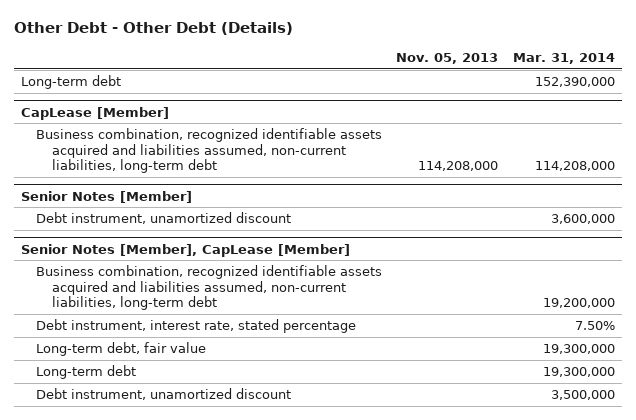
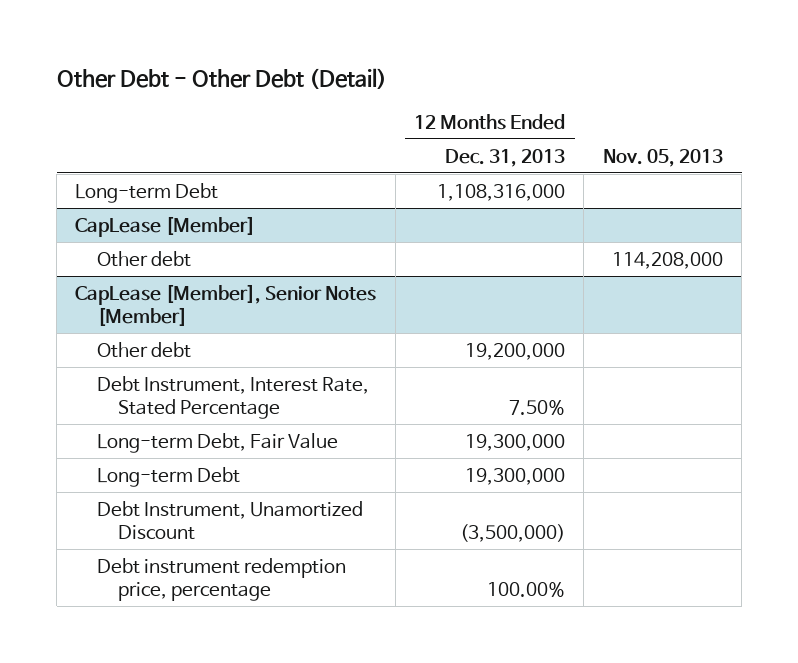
- Other Debt - Other Debt (Details)
+ Other Debt - Other Debt (Detail)
- | Nov. 05, 2013 | Mar. 31, 2014
+ | 12 Months Ended Dec. 31, 2013 | Nov. 05, 2013
- Long-term debt | | 152,390,000
+ Long-term Debt | 1,108,316,000 |
@ CapLease [Member]
- Business combination, recognized identifiable assets acquired and liabilities assumed, non-current liabilities, long-term debt | 114,208,000 | 114,208,000
- Senior Notes [Member]
- Debt instrument, unamortized discount | | 3,600,000
- Senior Notes [Member], CapLease [Member]
- Business combination, recognized identifiable assets acquired and liabilities assumed, non-current liabilities, long-term debt | | 19,200,000
- Debt instrument, interest rate, stated percentage | | 7.50%
- Long-term debt, fair value | | 19,300,000
- Long-term debt | | 19,300,000
- Debt instrument, unamortized discount | | 3,500,000
@ CapLease [Member]
+ Other debt | | 114,208,000
+ CapLease [Member], Senior Notes [Member]
+ Other debt | 19,200,000 |
+ Debt Instrument, Interest Rate, Stated Percentage | 7.50% |
+ Long-term Debt, Fair Value | 19,300,000 |
+ Long-term Debt | 19,300,000 |
+ Debt Instrument, Unamortized Discount | (3,500,000) |
+ Debt instrument redemption price, percentage | 100.00% |

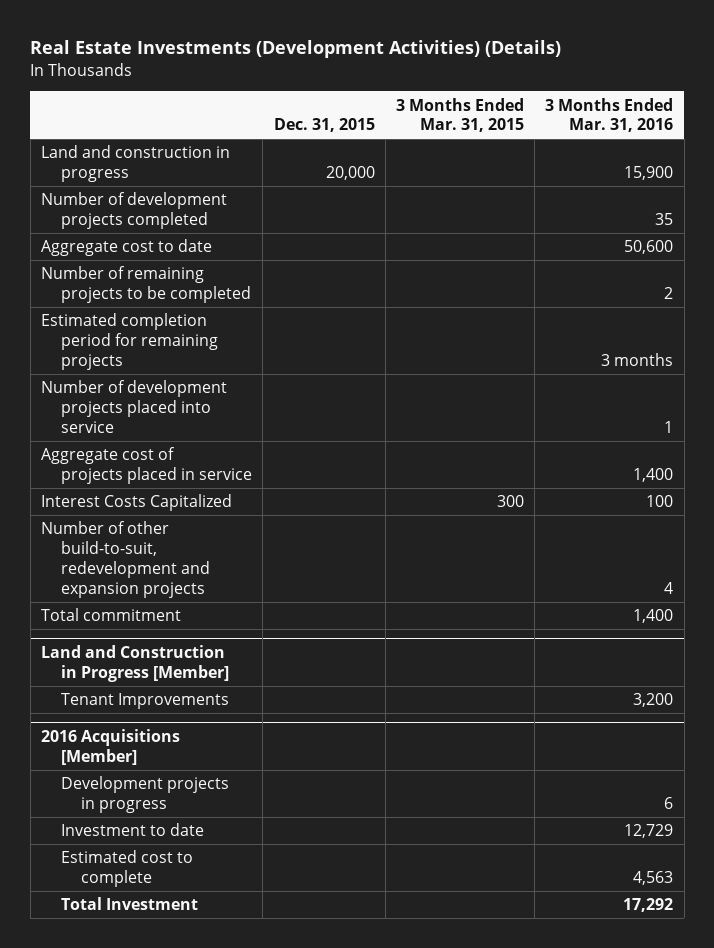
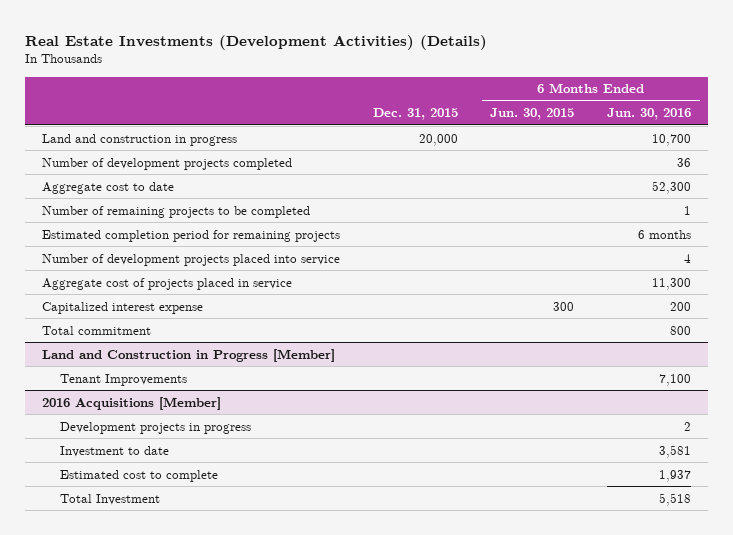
- | Dec. 31, 2015 | 3 Months Ended Mar. 31, 2015 | 3 Months Ended Mar. 31, 2016
+ | Dec. 31, 2015 | 6 Months Ended Jun. 30, 2015 | 6 Months Ended Jun. 30, 2016
- Interest Costs Capitalized | | 300 | 100
- Number of other build-to-suit, redevelopment and expansion projects | | | 4
+ Capitalized interest expense | | 300 | 200

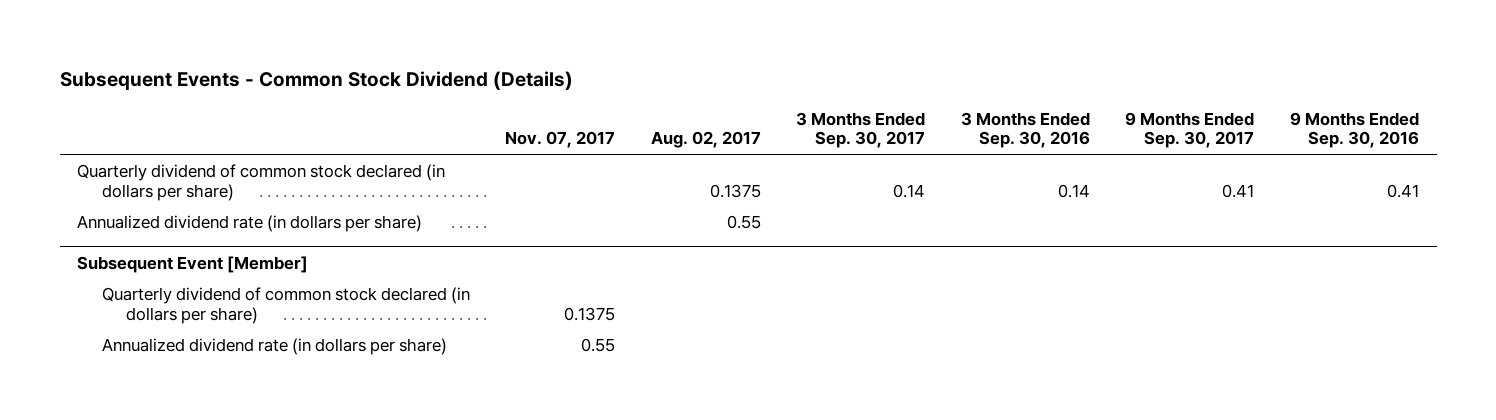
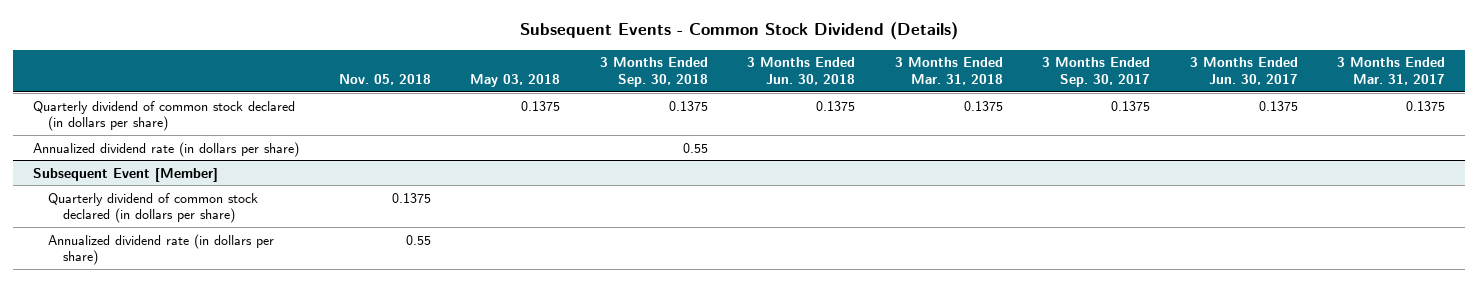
- | Nov. 07, 2017 | Aug. 02, 2017 | 3 Months Ended Sep. 30, 2017 | 3 Months Ended Sep. 30, 2016 | 9 Months Ended Sep. 30, 2017 | 9 Months Ended Sep. 30, 2016
+ | Nov. 05, 2018 | May 03, 2018 | 3 Months Ended Sep. 30, 2018 | 3 Months Ended Jun. 30, 2018 | 3 Months Ended Mar. 31, 2018 | 3 Months Ended Sep. 30, 2017 | 3 Months Ended Jun. 30, 2017 | 3 Months Ended Mar. 31, 2017
- Quarterly dividend of common stock declared (in dollars per share) | | 0.1375 | 0.14 | 0.14 | 0.41 | 0.41
+ Quarterly dividend of common stock declared (in dollars per share) | | 0.1375 | 0.1375 | 0.1375 | 0.1375 | 0.1375 | 0.1375 | 0.1375

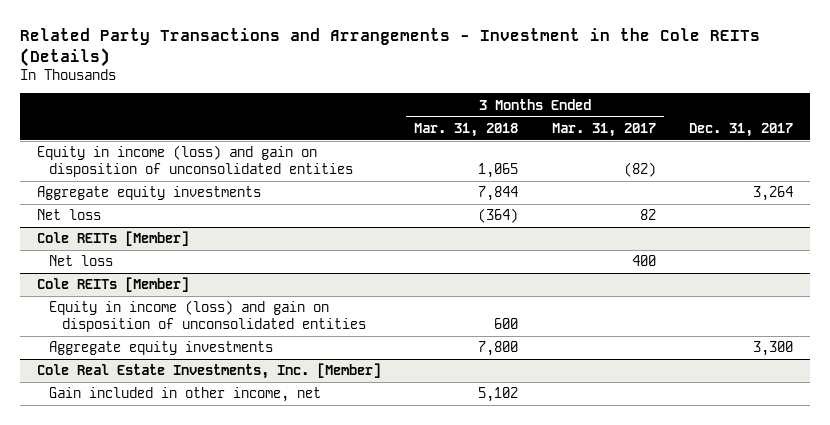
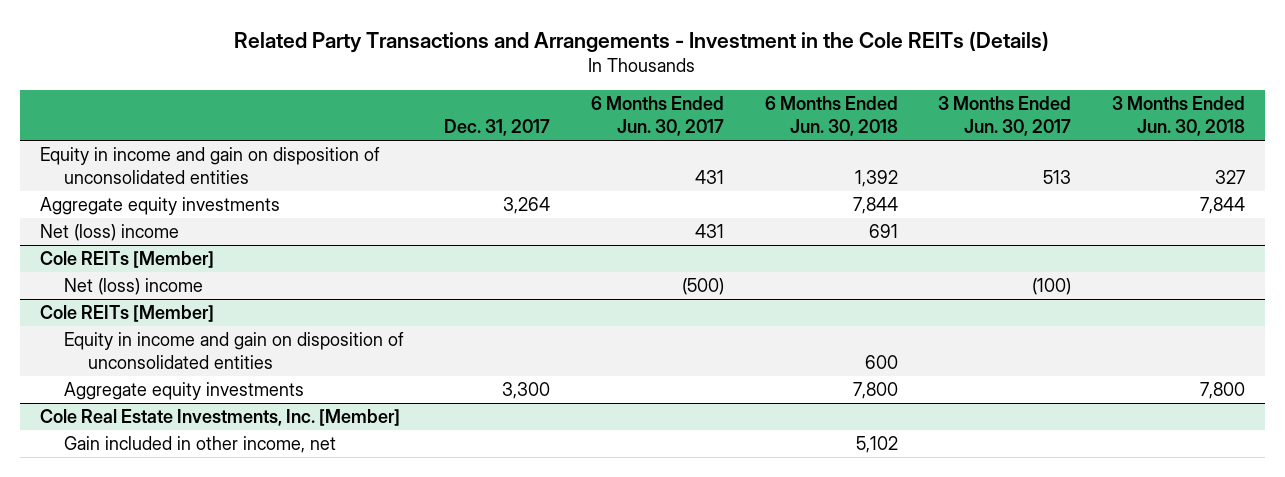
- | 3 Months Ended Mar. 31, 2018 | 3 Months Ended Mar. 31, 2017 | Dec. 31, 2017
+ | Dec. 31, 2017 | 6 Months Ended Jun. 30, 2017 | 6 Months Ended Jun. 30, 2018 | 3 Months Ended Jun. 30, 2017 | 3 Months Ended Jun. 30, 2018
- Equity in income (loss) and gain on disposition of unconsolidated entities | 1,065 | (82) |
+ Equity in income and gain on disposition of unconsolidated entities | | 431 | 1,392 | 513 | 327
- Net loss | (364) | 82 |
+ Net (loss) income | | 431 | 691 | |
@ Cole REITs [Member]
- Net loss | | 400 |
+ Net (loss) income | | (500) | | (100) |
- Equity in income (loss) and gain on disposition of unconsolidated entities | 600 | |
+ Equity in income and gain on disposition of unconsolidated entities | | | 600 | |

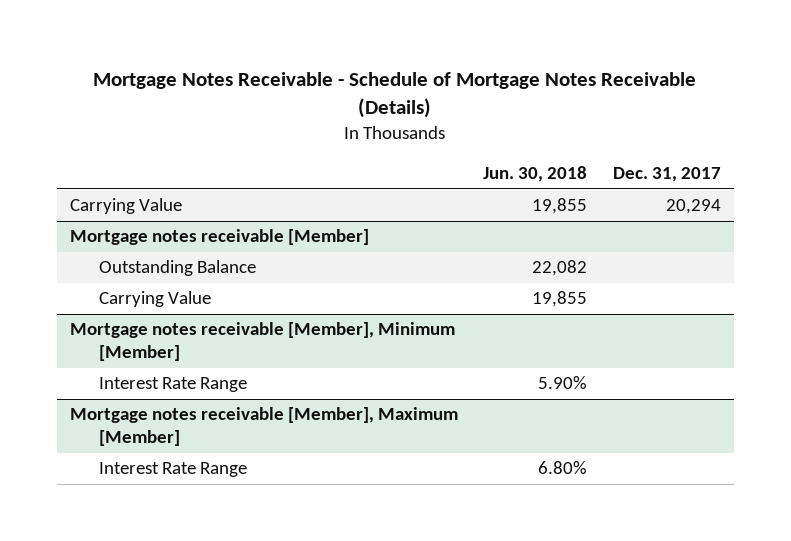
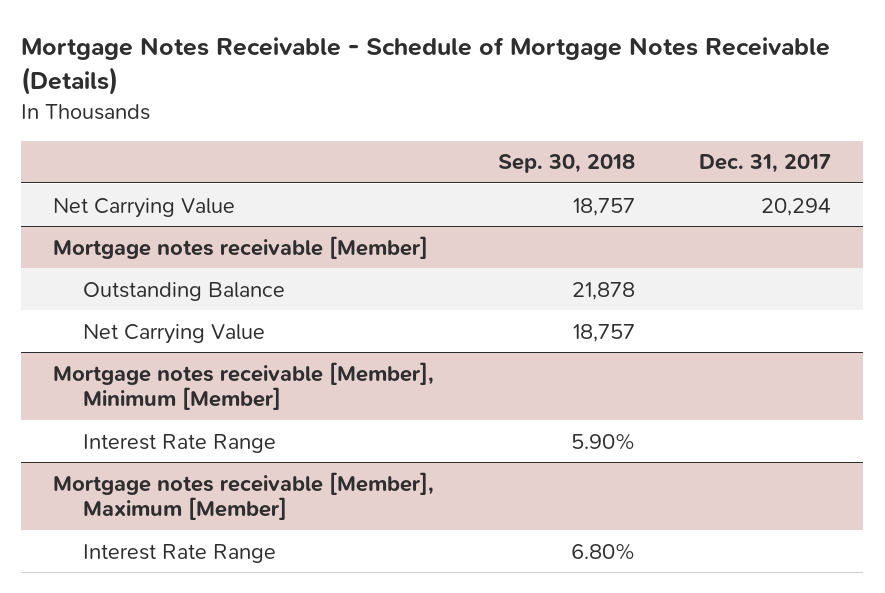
- | Jun. 30, 2018 | Dec. 31, 2017
+ | Sep. 30, 2018 | Dec. 31, 2017
- Carrying Value | 19,855 | 20,294
+ Net Carrying Value | 18,757 | 20,294
@ Mortgage notes receivable [Member]
- Carrying Value | 19,855 |
+ Net Carrying Value | 18,757 |

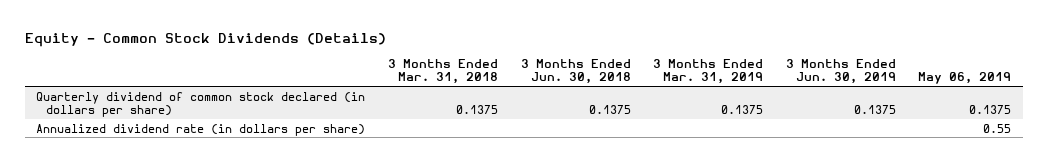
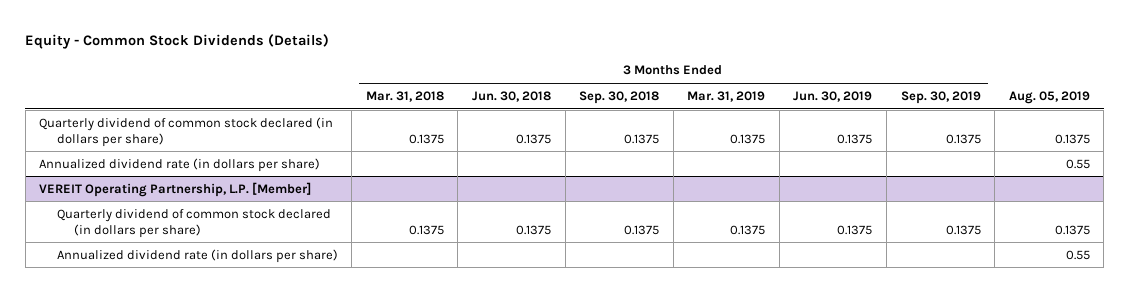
- | 3 Months Ended Mar. 31, 2018 | 3 Months Ended Jun. 30, 2018 | 3 Months Ended Mar. 31, 2019 | 3 Months Ended Jun. 30, 2019 | May 06, 2019
+ | 3 Months Ended Mar. 31, 2018 | 3 Months Ended Jun. 30, 2018 | 3 Months Ended Sep. 30, 2018 | 3 Months Ended Mar. 31, 2019 | 3 Months Ended Jun. 30, 2019 | 3 Months Ended Sep. 30, 2019 | Aug. 05, 2019
+ VEREIT Operating Partnership, L.P. [Member]
+ Quarterly dividend of common stock declared (in dollars per share) | 0.1375 | 0.1375 | 0.1375 | 0.1375 | 0.1375 | 0.1375 | 0.1375
+ Annualized dividend rate (in dollars per share) | | | | | | | 0.55

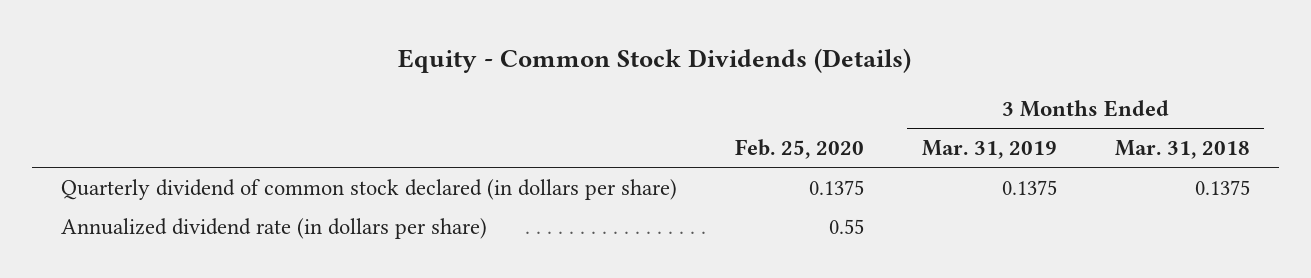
- | 3 Months Ended Mar. 31, 2018 | 3 Months Ended Jun. 30, 2018 | 3 Months Ended Sep. 30, 2018 | 3 Months Ended Mar. 31, 2019 | 3 Months Ended Jun. 30, 2019 | 3 Months Ended Sep. 30, 2019 | Aug. 05, 2019
+ | Feb. 25, 2020 | 3 Months Ended Mar. 31, 2019 | 3 Months Ended Mar. 31, 2018
- VEREIT Operating Partnership, L.P. [Member]
- Quarterly dividend of common stock declared (in dollars per share) | 0.1375 | 0.1375 | 0.1375 | 0.1375 | 0.1375 | 0.1375 | 0.1375
- Annualized dividend rate (in dollars per share) | | | | | | | 0.55

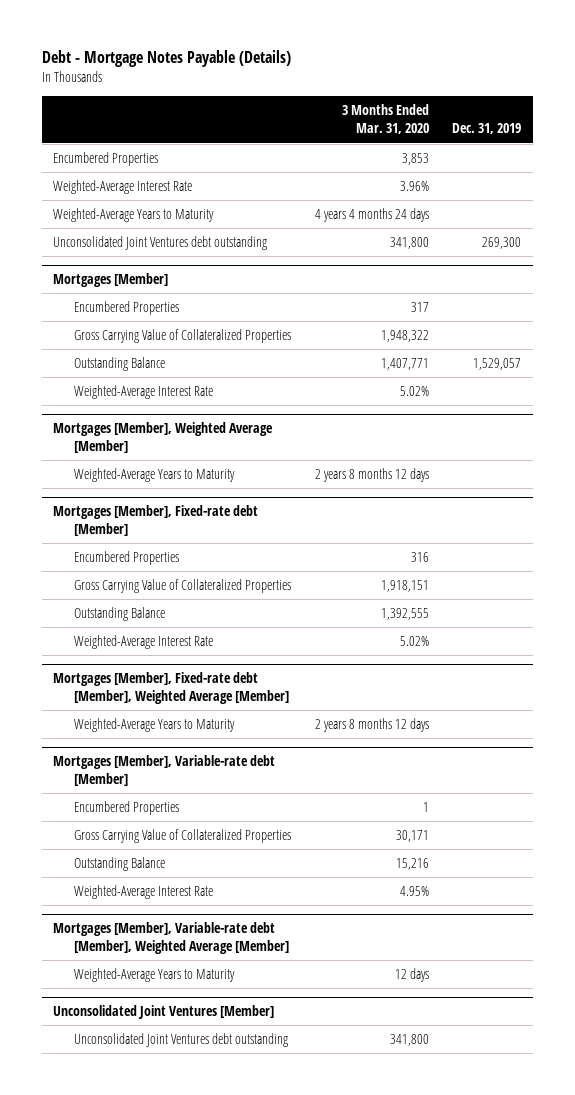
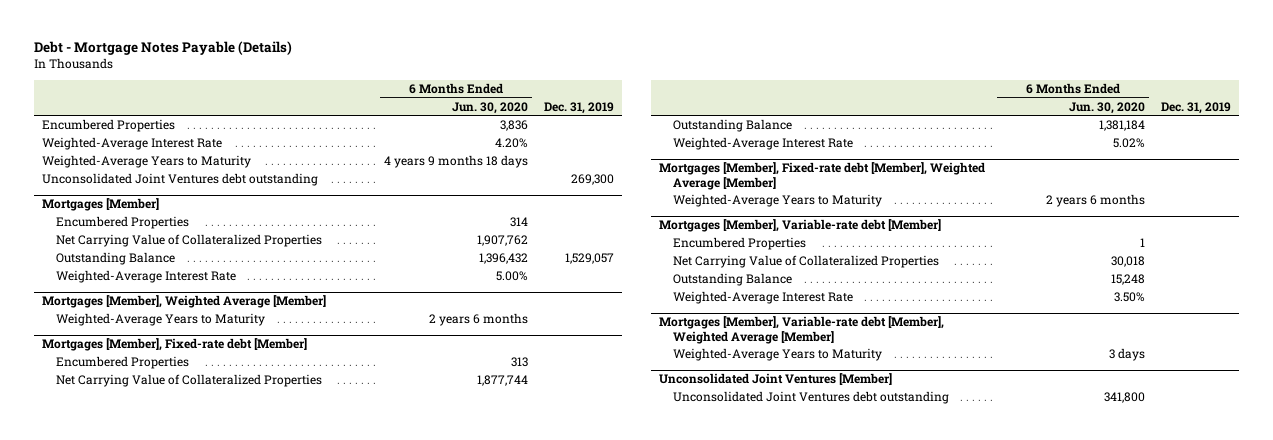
- | 3 Months Ended Mar. 31, 2020 | Dec. 31, 2019
+ | 6 Months Ended Jun. 30, 2020 | Dec. 31, 2019
@ Mortgages [Member]
- Gross Carrying Value of Collateralized Properties | 1,948,322 |
+ Net Carrying Value of Collateralized Properties | 1,907,762 |
@ Mortgages [Member], Fixed-rate debt [Member]
- Gross Carrying Value of Collateralized Properties | 1,918,151 |
+ Net Carrying Value of Collateralized Properties | 1,877,744 |
@ Mortgages [Member], Variable-rate debt [Member]
- Gross Carrying Value of Collateralized Properties | 30,171 |
+ Net Carrying Value of Collateralized Properties | 30,018 |

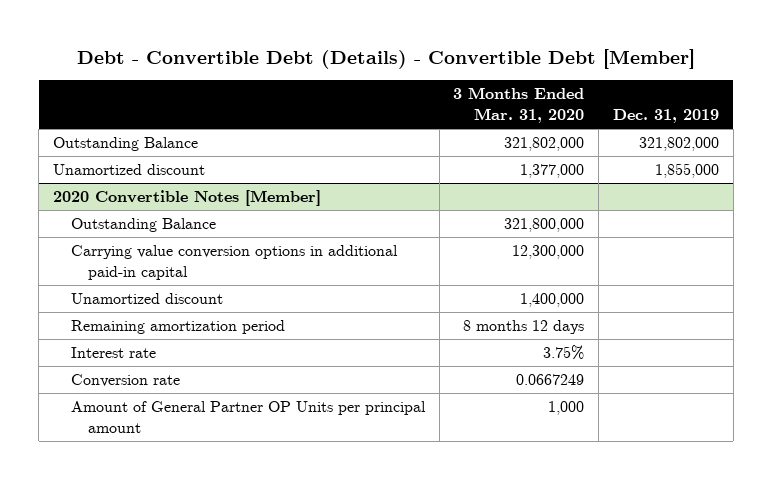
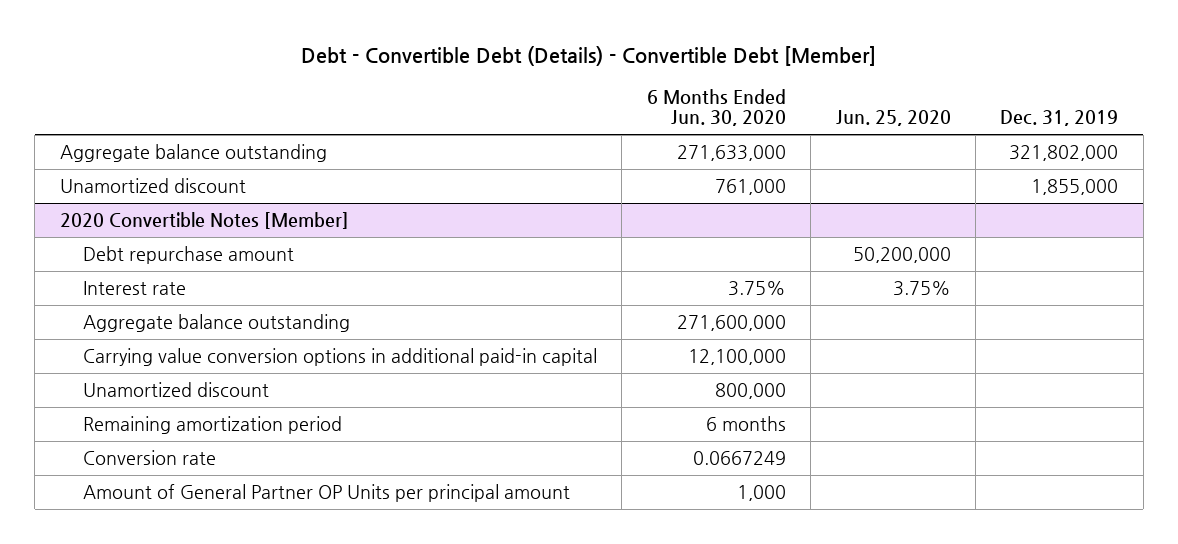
- | 3 Months Ended Mar. 31, 2020 | Dec. 31, 2019
+ | 6 Months Ended Jun. 30, 2020 | Jun. 25, 2020 | Dec. 31, 2019
- Outstanding Balance | 321,802,000 | 321,802,000
+ Aggregate balance outstanding | 271,633,000 | | 321,802,000
@ 2020 Convertible Notes [Member]
- Outstanding Balance | 321,800,000 |
+ Debt repurchase amount | | 50,200,000 |
moved up: Interest rate | 3.75% | 3.75% |
+ Aggregate balance outstanding | 271,600,000 | |

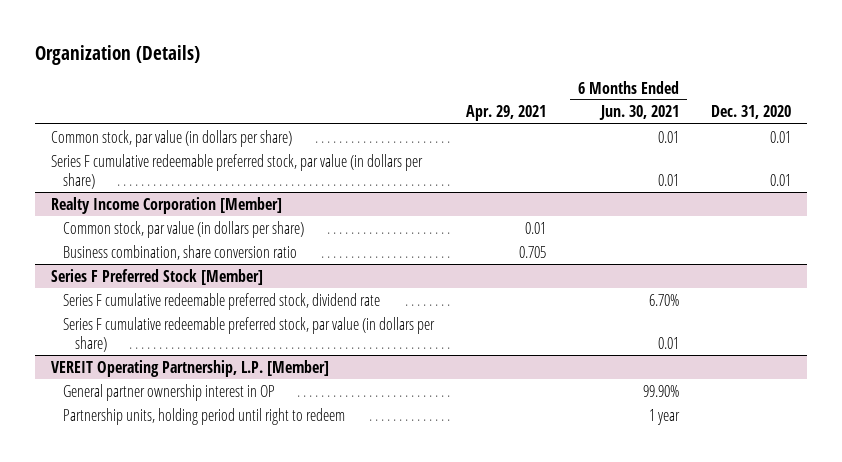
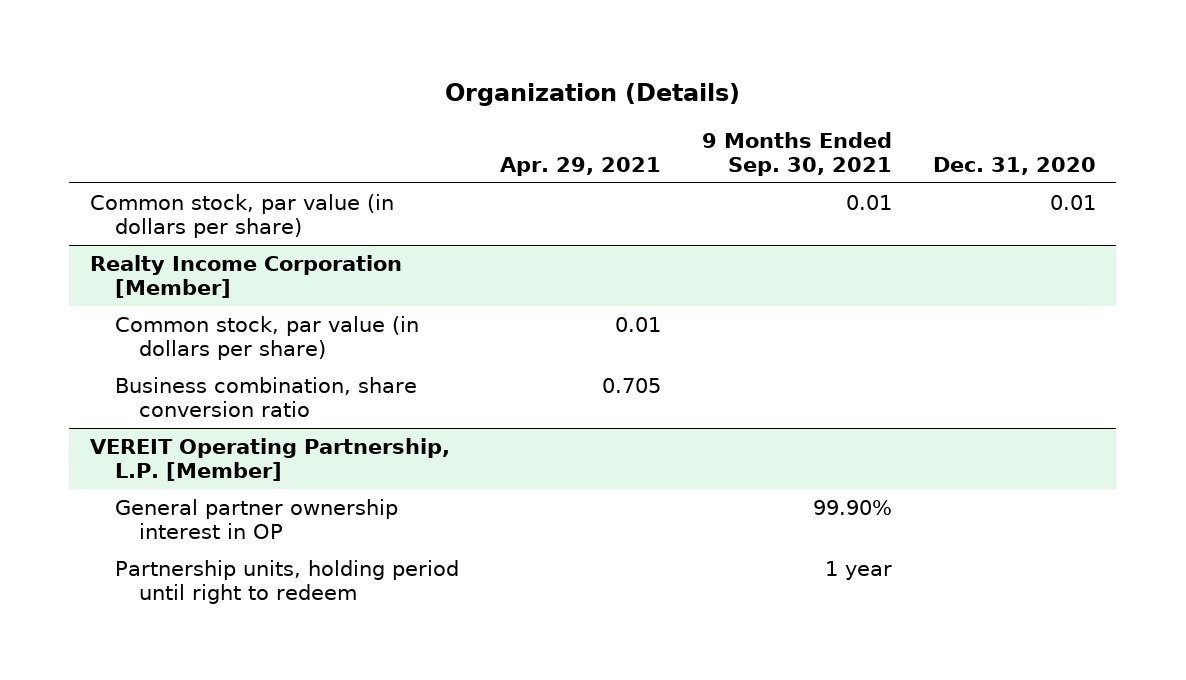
- | Apr. 29, 2021 | 6 Months Ended Jun. 30, 2021 | Dec. 31, 2020
+ | Apr. 29, 2021 | 9 Months Ended Sep. 30, 2021 | Dec. 31, 2020
- Series F cumulative redeemable preferred stock, par value (in dollars per share) | | 0.01 | 0.01
- Series F Preferred Stock [Member]
- Series F cumulative redeemable preferred stock, dividend rate | | 6.70% |
- Series F cumulative redeemable preferred stock, par value (in dollars per share) | | 0.01 |

